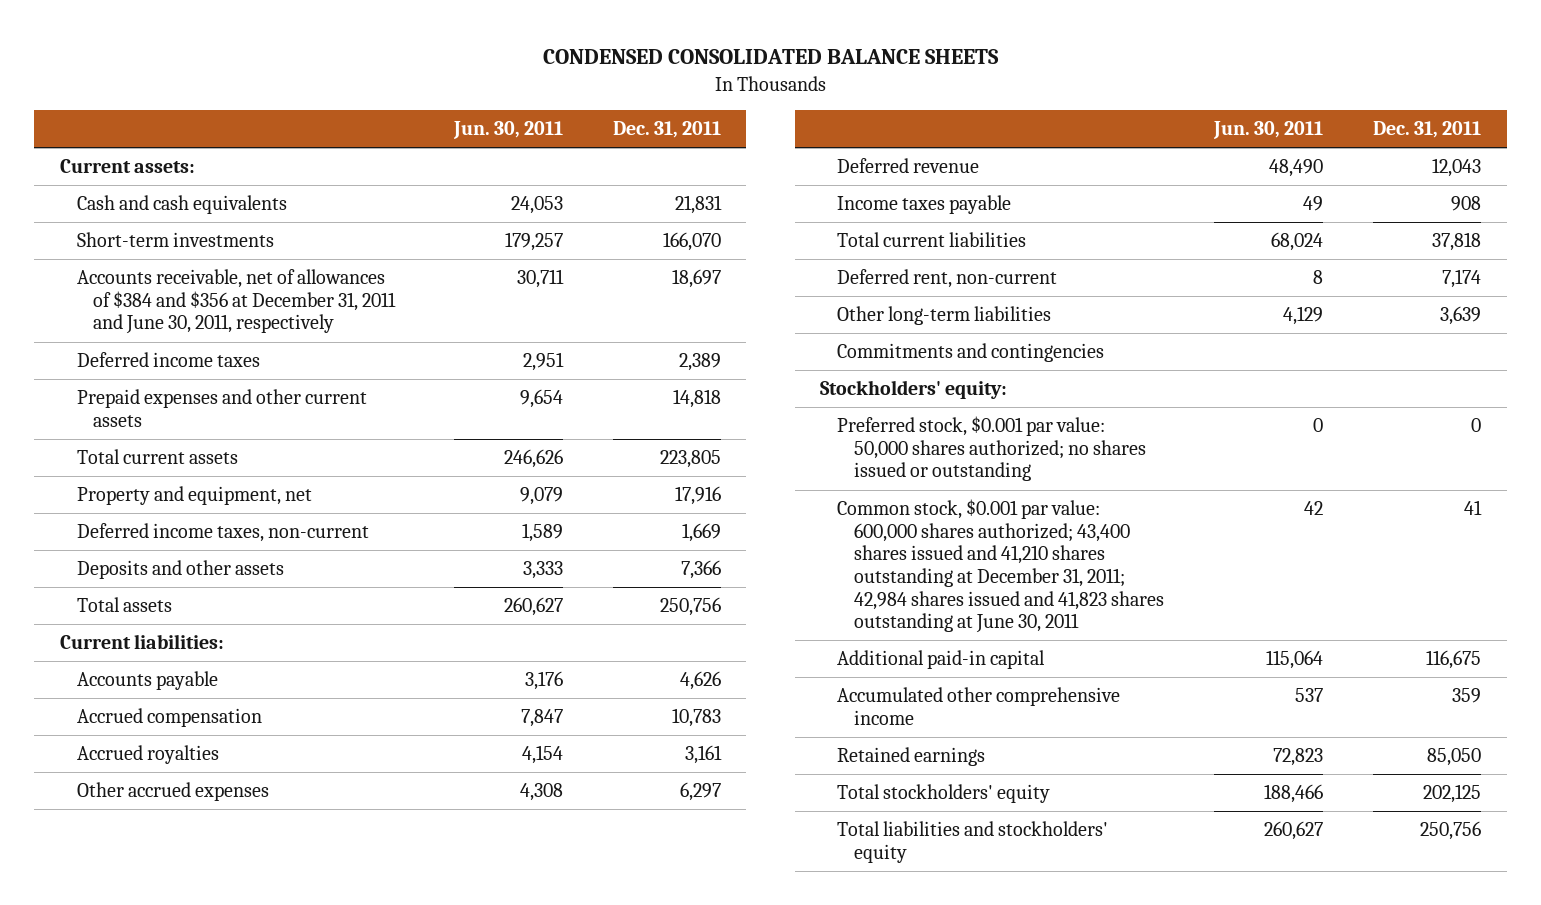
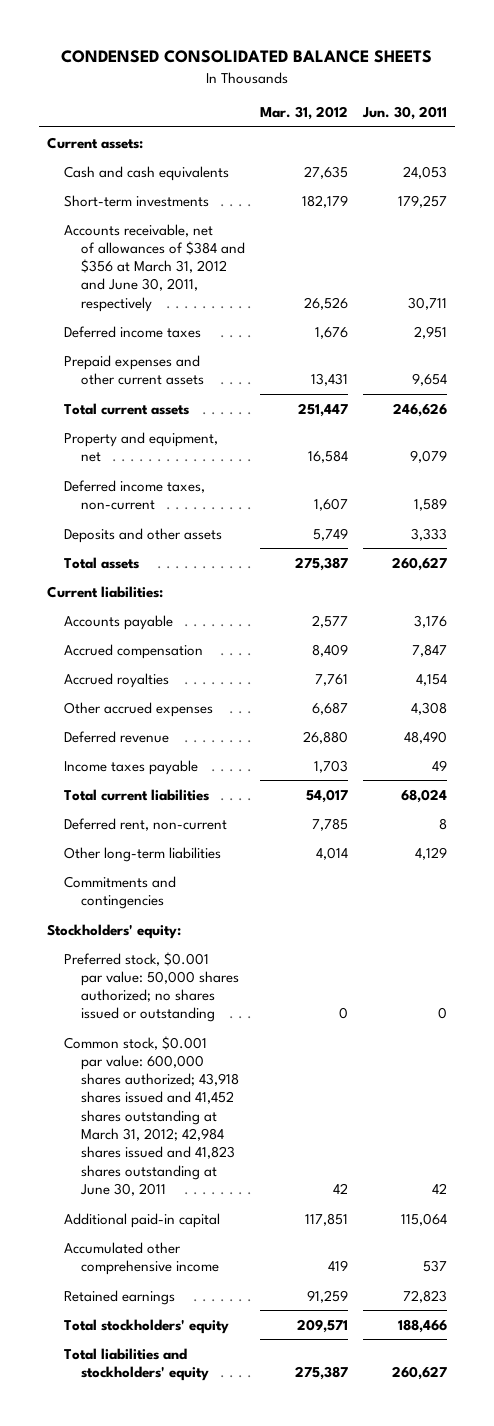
- | Jun. 30, 2011 | Dec. 31, 2011
+ | Mar. 31, 2012 | Jun. 30, 2011
- Accounts receivable, net of allowances of $384 and $356 at December 31, 2011 and June 30, 2011, respectively | 30,711 | 18,697
+ Accounts receivable, net of allowances of $384 and $356 at March 31, 2012 and June 30, 2011, respectively | 26,526 | 30,711
- Common stock, $0.001 par value: 600,000 shares authorized; 43,400 shares issued and 41,210 shares outstanding at December 31, 2011; 42,984 shares issued and 41,823 shares outstanding at June 30, 2011 | 42 | 41
+ Common stock, $0.001 par value: 600,000 shares authorized; 43,918 shares issued and 41,452 shares outstanding at March 31, 2012; 42,984 shares issued and 41,823 shares outstanding at June 30, 2011 | 42 | 42

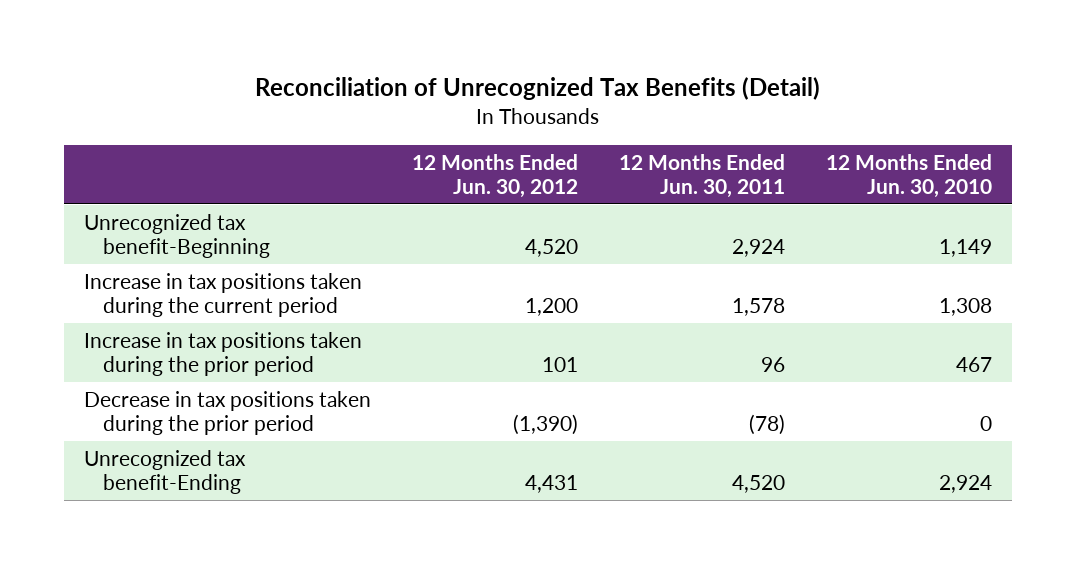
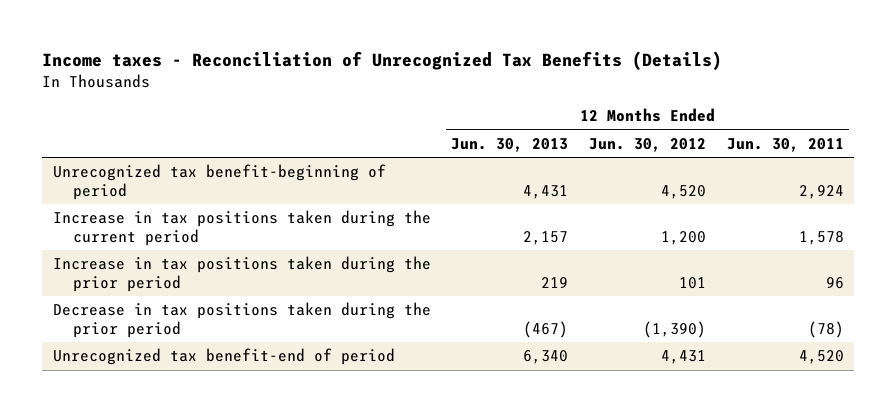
- Reconciliation of Unrecognized Tax Benefits (Detail)
+ Income taxes - Reconciliation of Unrecognized Tax Benefits (Details)
- | 12 Months Ended Jun. 30, 2012 | 12 Months Ended Jun. 30, 2011 | 12 Months Ended Jun. 30, 2010
+ | 12 Months Ended Jun. 30, 2013 | 12 Months Ended Jun. 30, 2012 | 12 Months Ended Jun. 30, 2011
- Unrecognized tax benefit-Beginning | 4,520 | 2,924 | 1,149
+ Unrecognized tax benefit-beginning of period | 4,431 | 4,520 | 2,924
- Unrecognized tax benefit-Ending | 4,431 | 4,520 | 2,924
+ Unrecognized tax benefit-end of period | 6,340 | 4,431 | 4,520

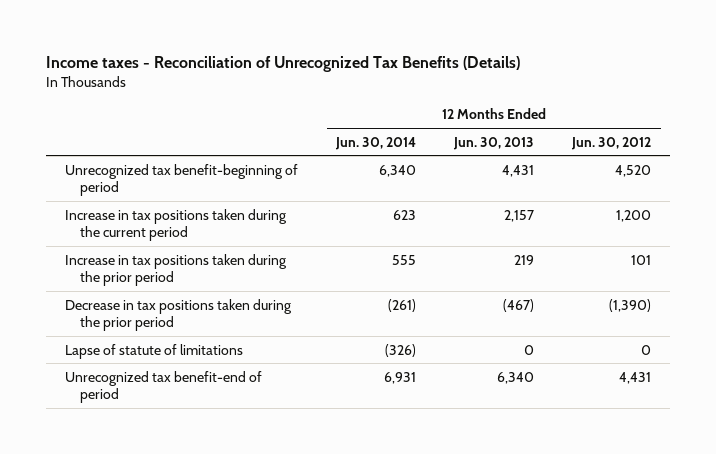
- | 12 Months Ended Jun. 30, 2013 | 12 Months Ended Jun. 30, 2012 | 12 Months Ended Jun. 30, 2011
+ | 12 Months Ended Jun. 30, 2014 | 12 Months Ended Jun. 30, 2013 | 12 Months Ended Jun. 30, 2012
+ Lapse of statute of limitations | (326) | 0 | 0

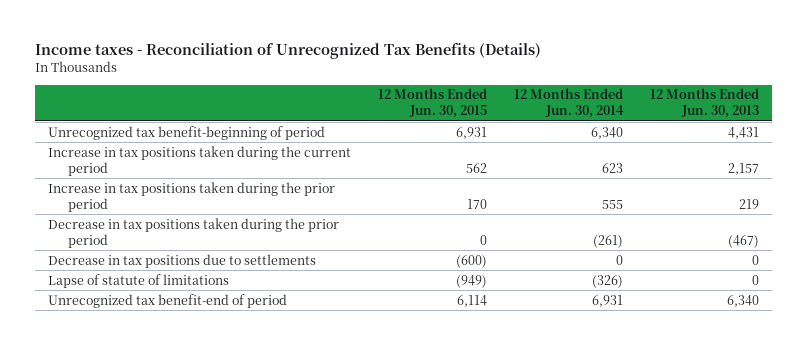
- | 12 Months Ended Jun. 30, 2014 | 12 Months Ended Jun. 30, 2013 | 12 Months Ended Jun. 30, 2012
+ | 12 Months Ended Jun. 30, 2015 | 12 Months Ended Jun. 30, 2014 | 12 Months Ended Jun. 30, 2013
+ Decrease in tax positions due to settlements | (600) | 0 | 0

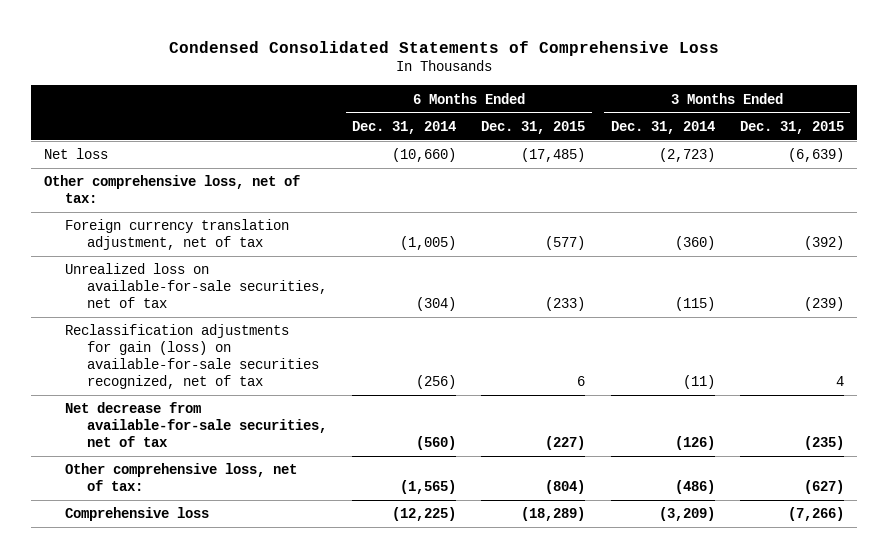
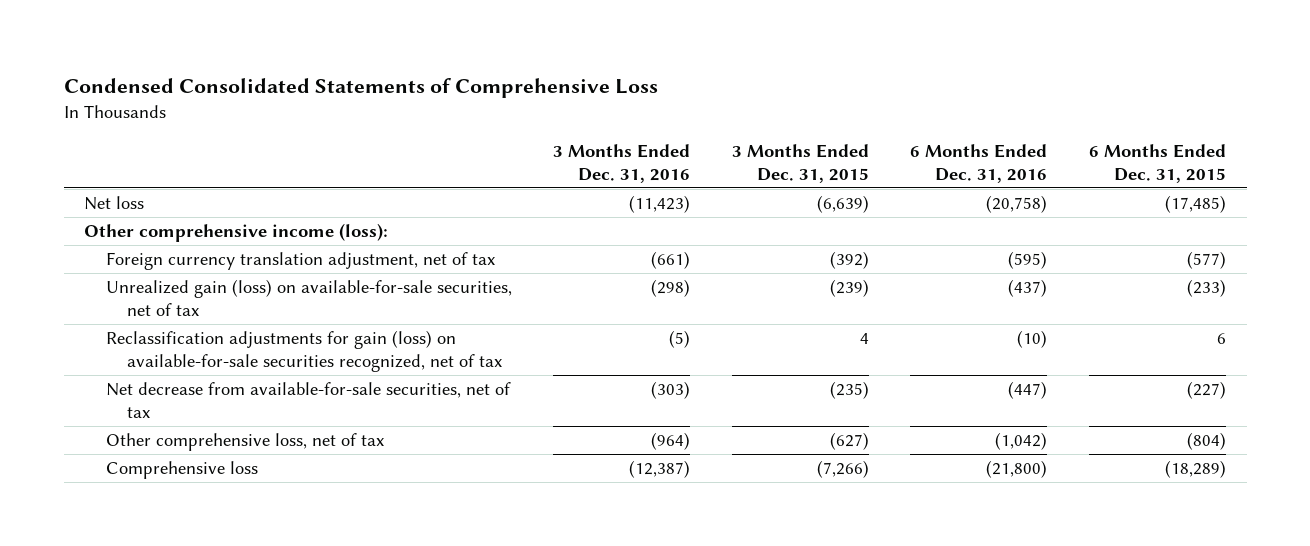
- | 6 Months Ended Dec. 31, 2014 | 6 Months Ended Dec. 31, 2015 | 3 Months Ended Dec. 31, 2014 | 3 Months Ended Dec. 31, 2015
+ | 3 Months Ended Dec. 31, 2016 | 3 Months Ended Dec. 31, 2015 | 6 Months Ended Dec. 31, 2016 | 6 Months Ended Dec. 31, 2015
- Other comprehensive loss, net of tax:
+ Other comprehensive income (loss):
- Unrealized loss on available-for-sale securities, net of tax | (304) | (233) | (115) | (239)
+ Unrealized gain (loss) on available-for-sale securities, net of tax | (298) | (239) | (437) | (233)
- Other comprehensive loss, net of tax: | (1,565) | (804) | (486) | (627)
+ Other comprehensive loss, net of tax | (964) | (627) | (1,042) | (804)

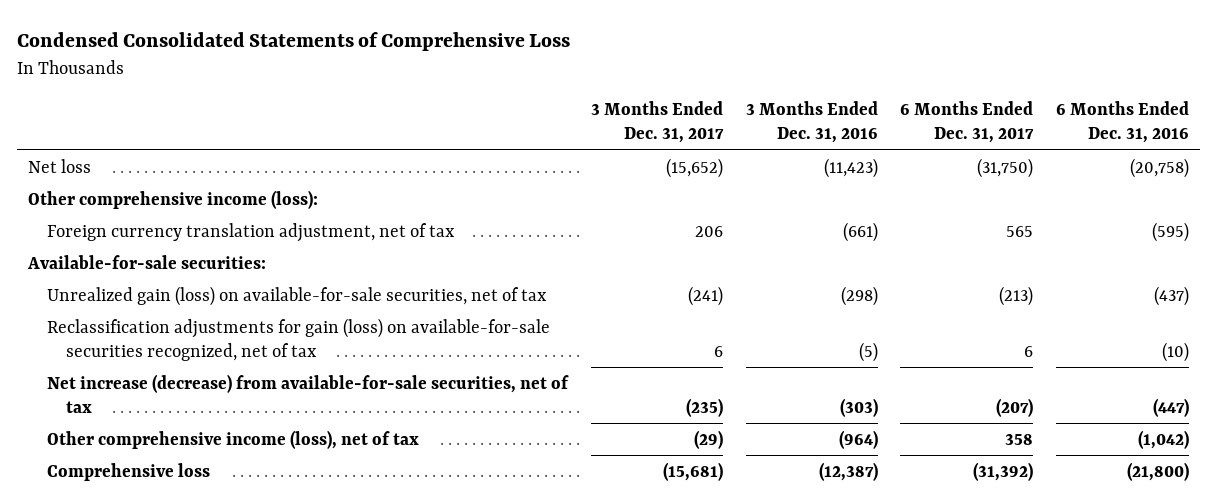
- | 3 Months Ended Dec. 31, 2016 | 3 Months Ended Dec. 31, 2015 | 6 Months Ended Dec. 31, 2016 | 6 Months Ended Dec. 31, 2015
+ | 3 Months Ended Dec. 31, 2017 | 3 Months Ended Dec. 31, 2016 | 6 Months Ended Dec. 31, 2017 | 6 Months Ended Dec. 31, 2016
+ Available-for-sale securities:
- Net decrease from available-for-sale securities, net of tax | (303) | (235) | (447) | (227)
- Other comprehensive loss, net of tax | (964) | (627) | (1,042) | (804)
+ Net increase (decrease) from available-for-sale securities, net of tax | (235) | (303) | (207) | (447)
+ Other comprehensive income (loss), net of tax | (29) | (964) | 358 | (1,042)

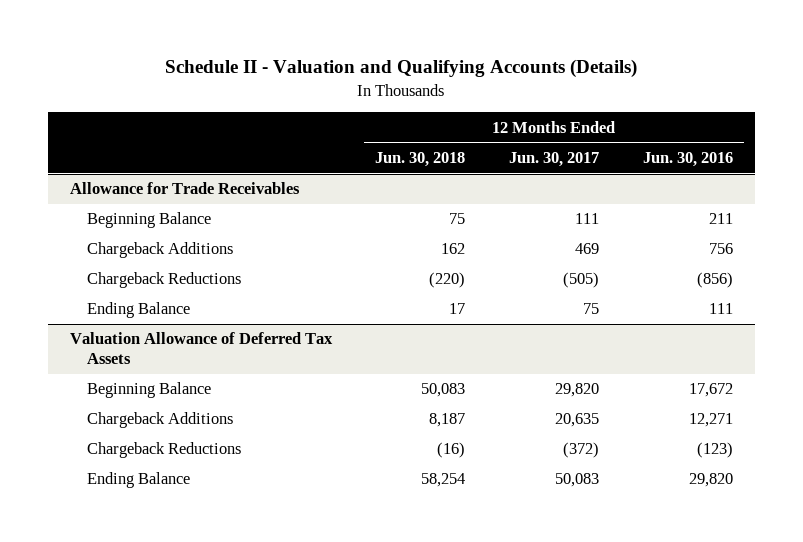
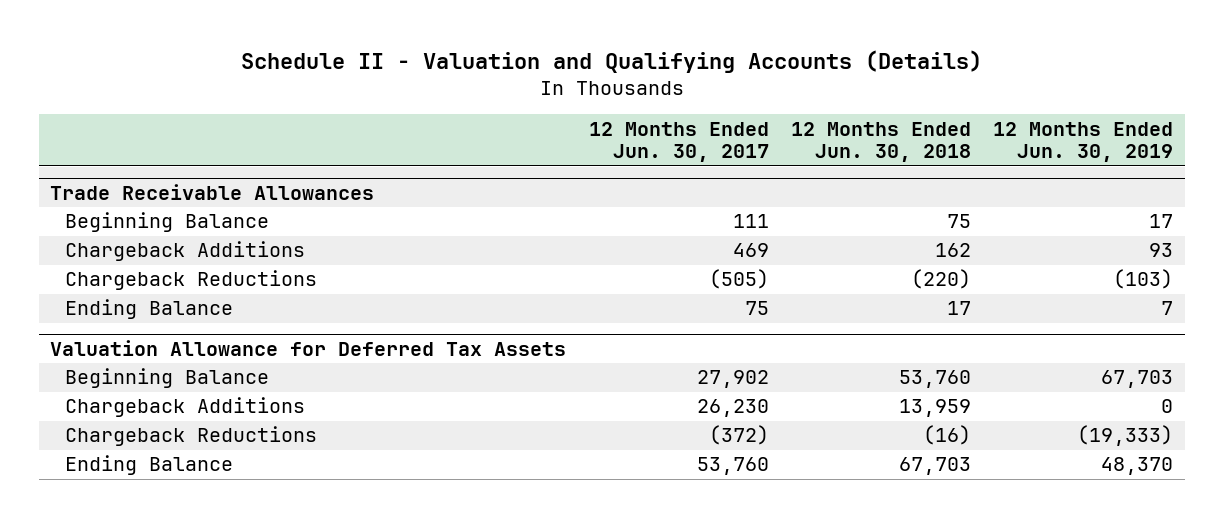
- | 12 Months Ended Jun. 30, 2018 | 12 Months Ended Jun. 30, 2017 | 12 Months Ended Jun. 30, 2016
+ | 12 Months Ended Jun. 30, 2017 | 12 Months Ended Jun. 30, 2018 | 12 Months Ended Jun. 30, 2019
- Allowance for Trade Receivables
+ Trade Receivable Allowances
- Valuation Allowance of Deferred Tax Assets
- Beginning Balance | 50,083 | 29,820 | 17,672
- Chargeback Additions | 8,187 | 20,635 | 12,271
+ Valuation Allowance for Deferred Tax Assets
+ Beginning Balance | 27,902 | 53,760 | 67,703
+ Chargeback Additions | 26,230 | 13,959 | 0
- Ending Balance | 58,254 | 50,083 | 29,820
+ Ending Balance | 53,760 | 67,703 | 48,370

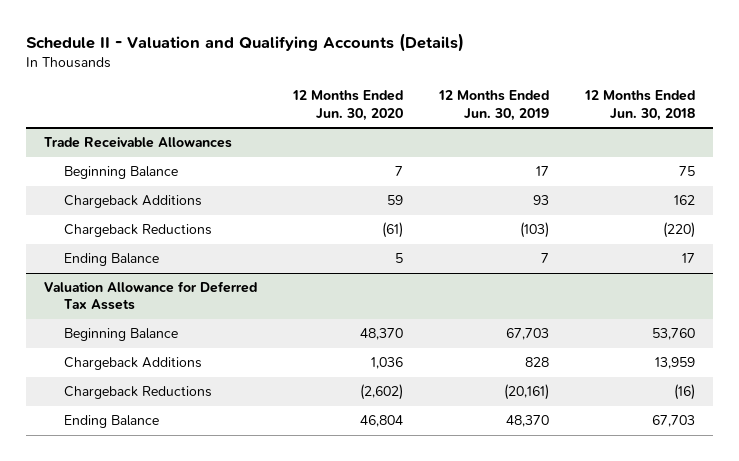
- | 12 Months Ended Jun. 30, 2017 | 12 Months Ended Jun. 30, 2018 | 12 Months Ended Jun. 30, 2019
+ | 12 Months Ended Jun. 30, 2020 | 12 Months Ended Jun. 30, 2019 | 12 Months Ended Jun. 30, 2018
@ Valuation Allowance for Deferred Tax Assets
- Chargeback Additions | 26,230 | 13,959 | 0
- Chargeback Reductions | (372) | (16) | (19,333)
+ Chargeback Additions | 1,036 | 828 | 13,959
+ Chargeback Reductions | (2,602) | (20,161) | (16)

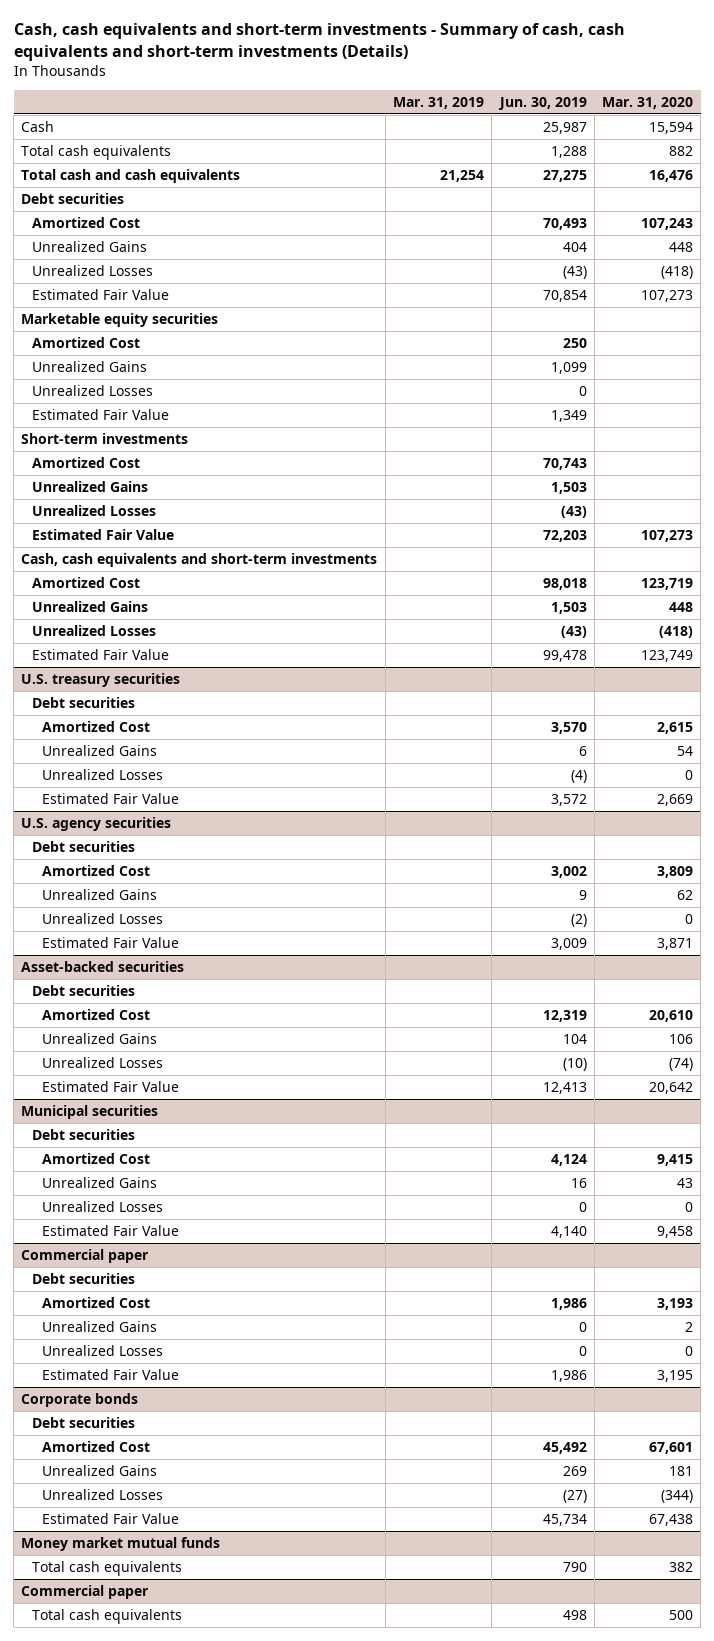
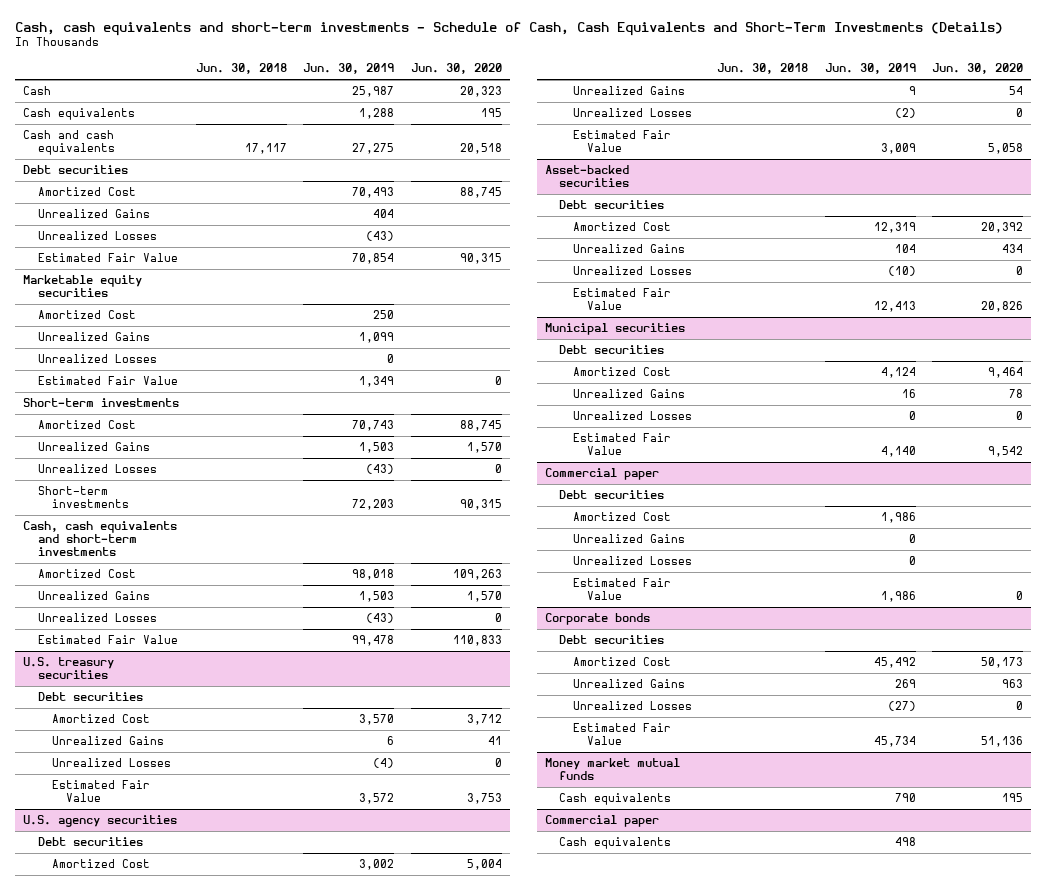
- Cash, cash equivalents and short-term investments - Summary of cash, cash equivalents and short-term investments (Details)
+ Cash, cash equivalents and short-term investments - Schedule of Cash, Cash Equivalents and Short-Term Investments (Details)
- | Mar. 31, 2019 | Jun. 30, 2019 | Mar. 31, 2020
+ | Jun. 30, 2018 | Jun. 30, 2019 | Jun. 30, 2020
- Total cash equivalents | | 1,288 | 882
- Total cash and cash equivalents | 21,254 | 27,275 | 16,476
+ Cash equivalents | | 1,288 | 195
+ Cash and cash equivalents | 17,117 | 27,275 | 20,518
- Estimated Fair Value | | 72,203 | 107,273
+ Short-term investments | | 72,203 | 90,315
@ Money market mutual funds
- Total cash equivalents | | 790 | 382
+ Cash equivalents | | 790 | 195
@ Commercial paper
- Total cash equivalents | | 498 | 500
+ Cash equivalents | | 498 |

